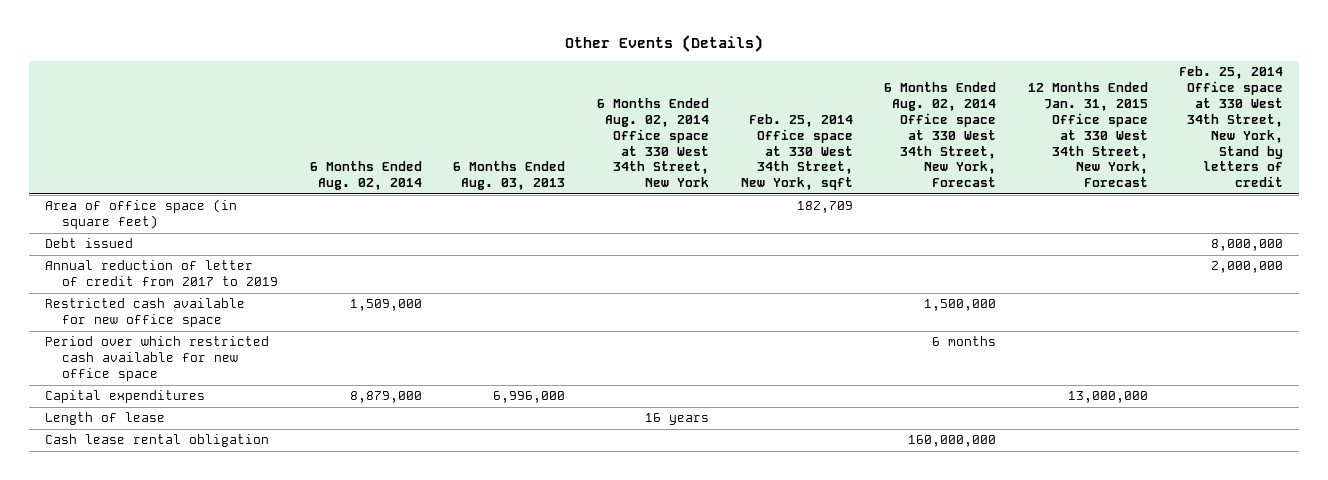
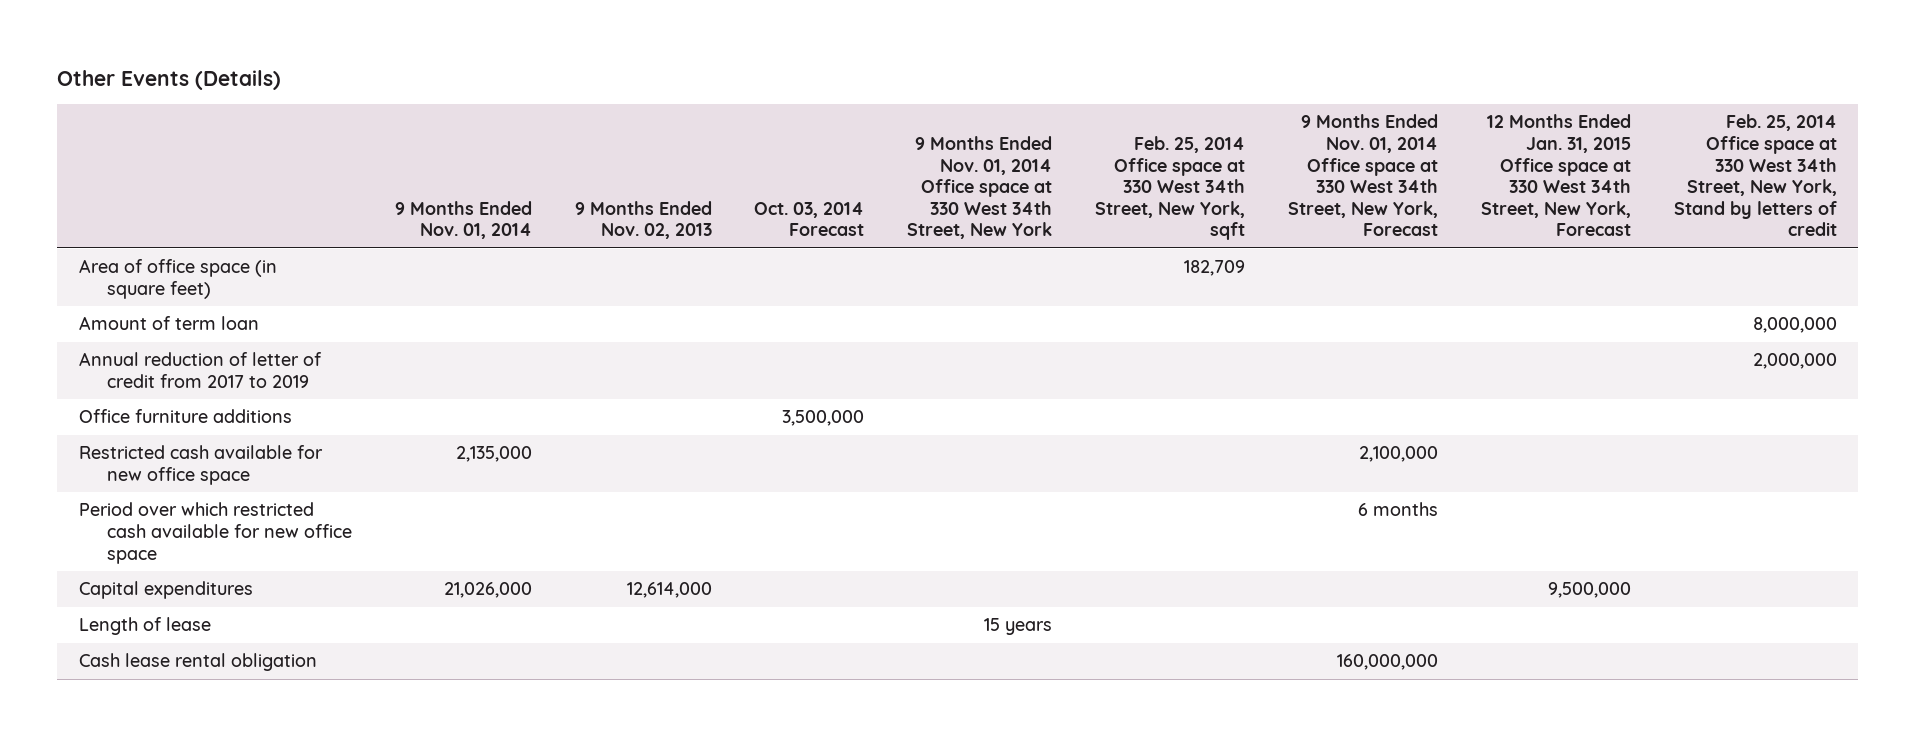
- | 6 Months Ended Aug. 02, 2014 | 6 Months Ended Aug. 03, 2013 | 6 Months Ended Aug. 02, 2014 Office space at 330 West 34th Street, New York | Feb. 25, 2014 Office space at 330 West 34th Street, New York, sqft | 6 Months Ended Aug. 02, 2014 Office space at 330 West 34th Street, New York, Forecast | 12 Months Ended Jan. 31, 2015 Office space at 330 West 34th Street, New York, Forecast | Feb. 25, 2014 Office space at 330 West 34th Street, New York, Stand by letters of credit
+ | 9 Months Ended Nov. 01, 2014 | 9 Months Ended Nov. 02, 2013 | Oct. 03, 2014 Forecast | 9 Months Ended Nov. 01, 2014 Office space at 330 West 34th Street, New York | Feb. 25, 2014 Office space at 330 West 34th Street, New York, sqft | 9 Months Ended Nov. 01, 2014 Office space at 330 West 34th Street, New York, Forecast | 12 Months Ended Jan. 31, 2015 Office space at 330 West 34th Street, New York, Forecast | Feb. 25, 2014 Office space at 330 West 34th Street, New York, Stand by letters of credit
- Debt issued | | | | | | | 8,000,000
+ Amount of term loan | | | | | | | | 8,000,000
+ Office furniture additions | | | 3,500,000 | | | | |
- Capital expenditures | 8,879,000 | 6,996,000 | | | | 13,000,000 |
+ Capital expenditures | 21,026,000 | 12,614,000 | | | | | 9,500,000 |

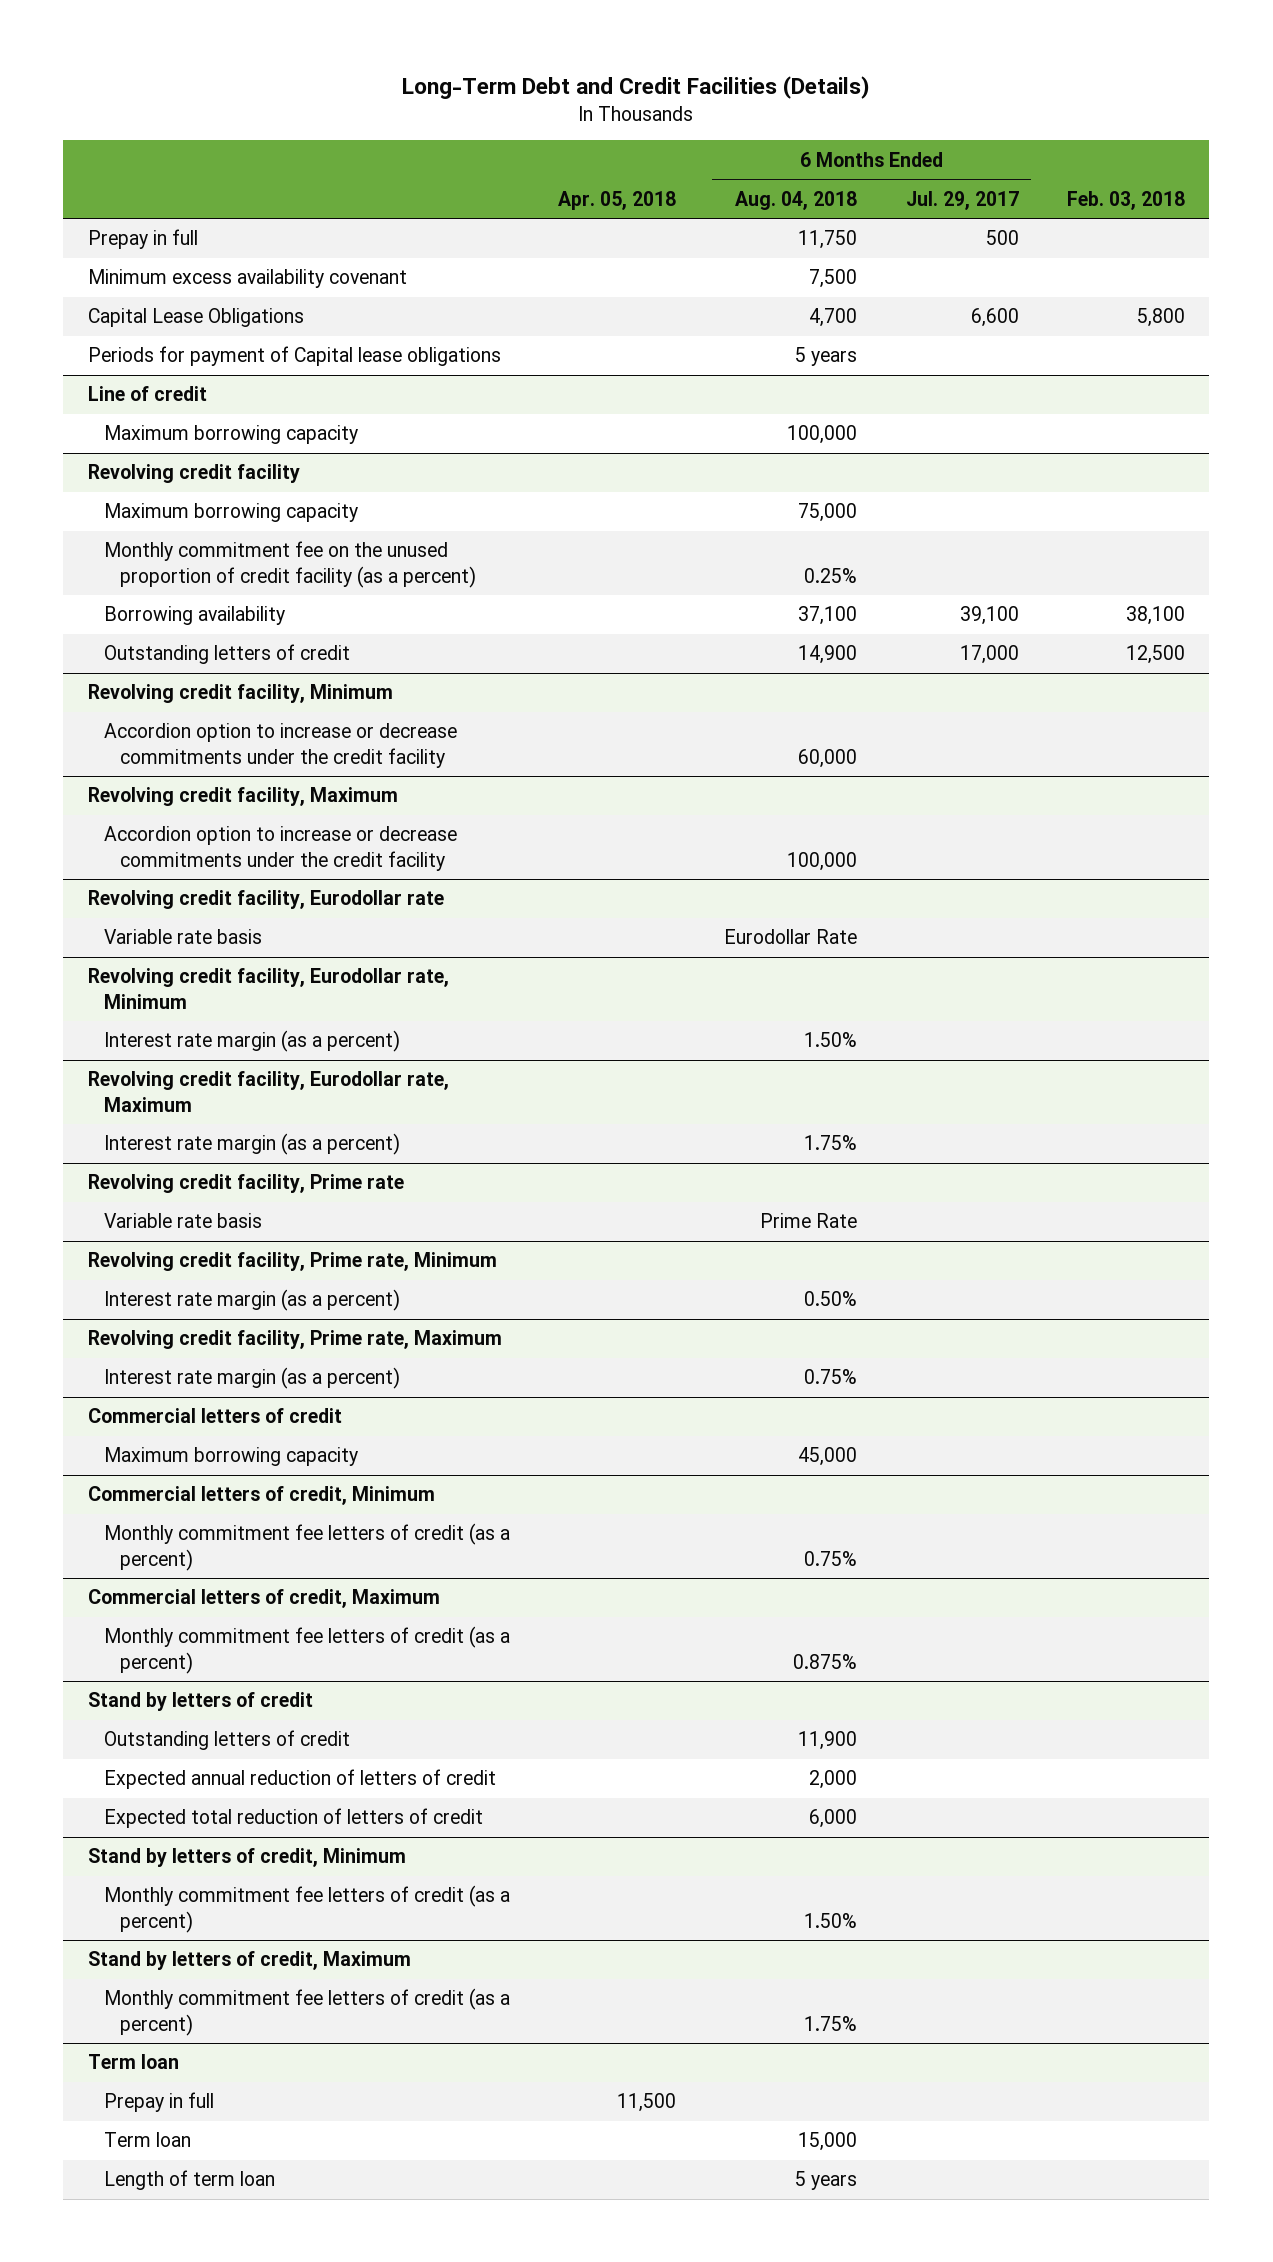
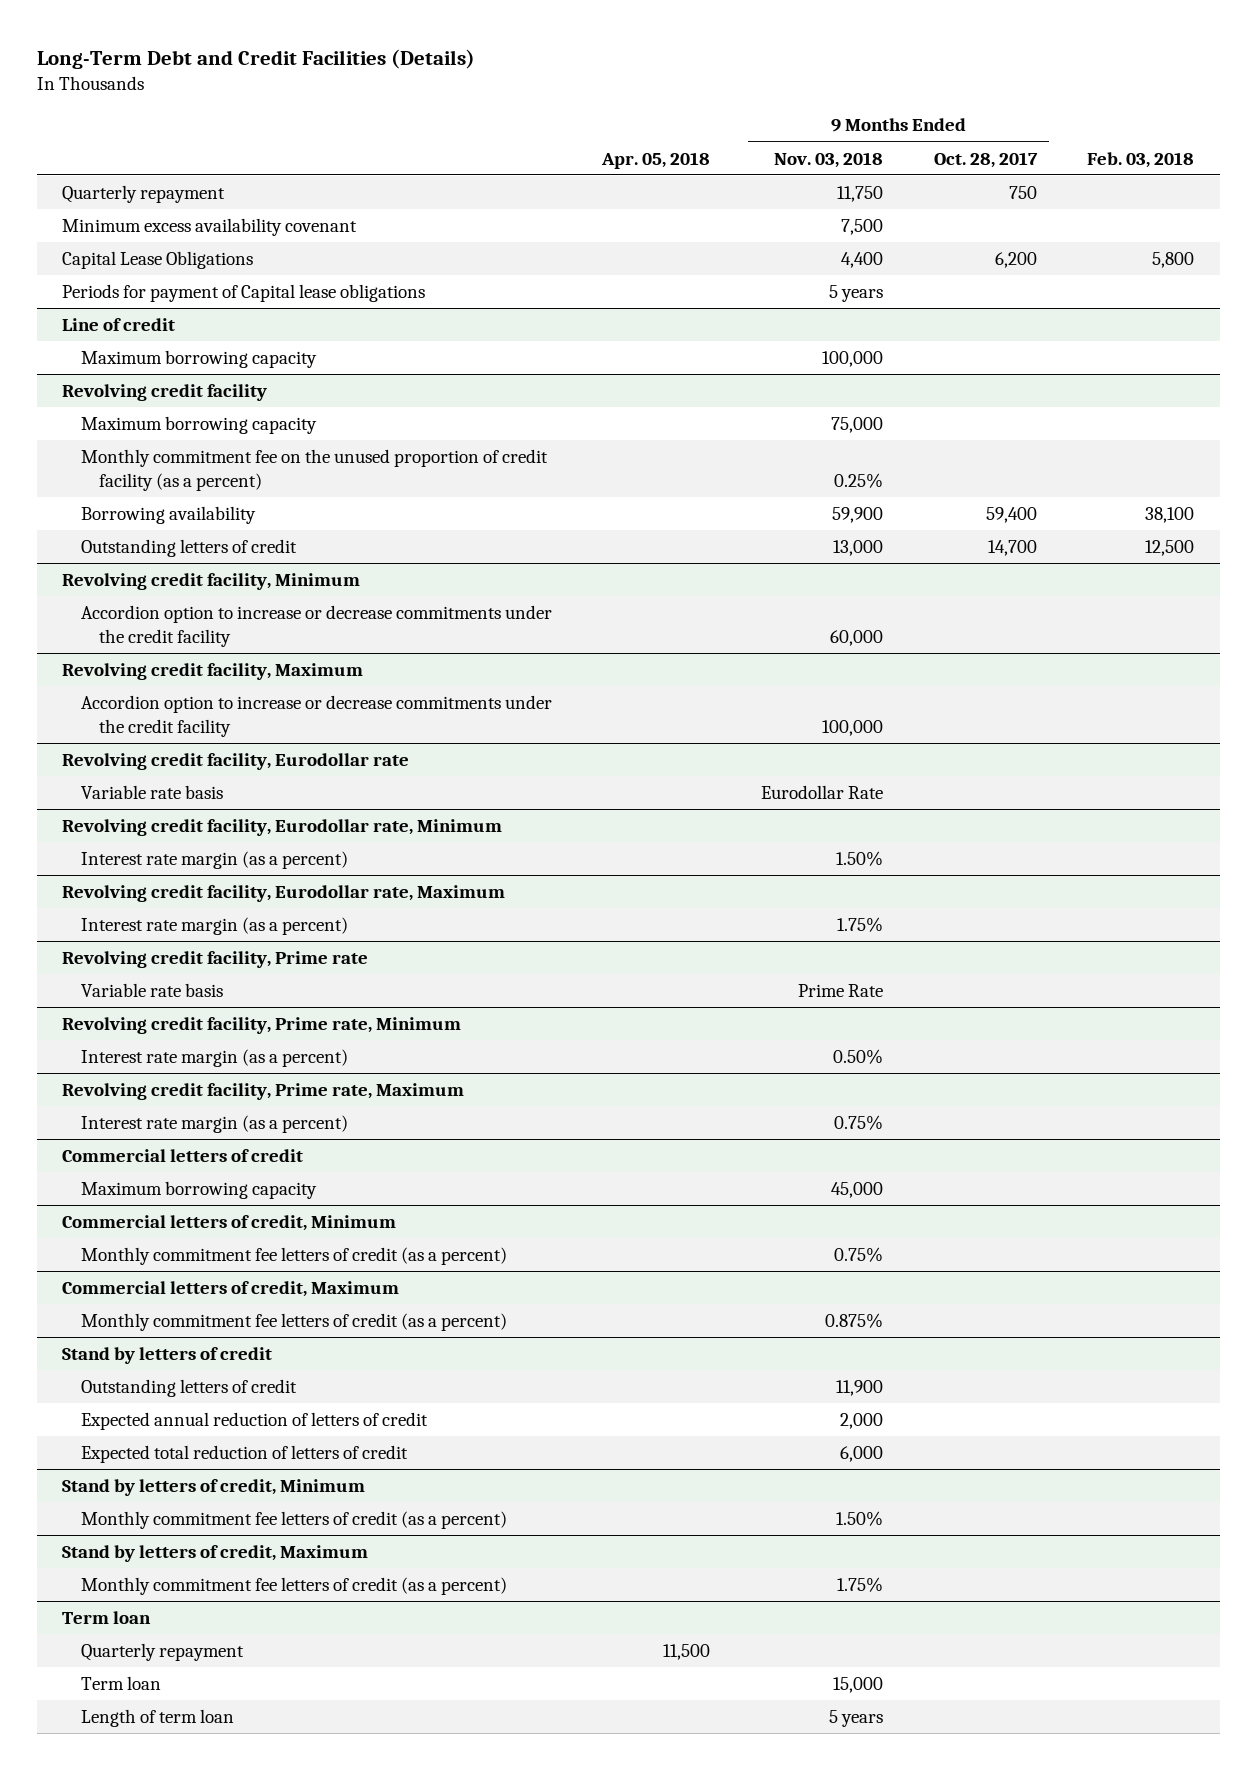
- | Apr. 05, 2018 | 6 Months Ended Aug. 04, 2018 | 6 Months Ended Jul. 29, 2017 | Feb. 03, 2018
+ | Apr. 05, 2018 | 9 Months Ended Nov. 03, 2018 | 9 Months Ended Oct. 28, 2017 | Feb. 03, 2018
- Prepay in full | | 11,750 | 500 |
+ Quarterly repayment | | 11,750 | 750 |
@ Term loan
- Prepay in full | 11,500 | | |
+ Quarterly repayment | 11,500 | | |

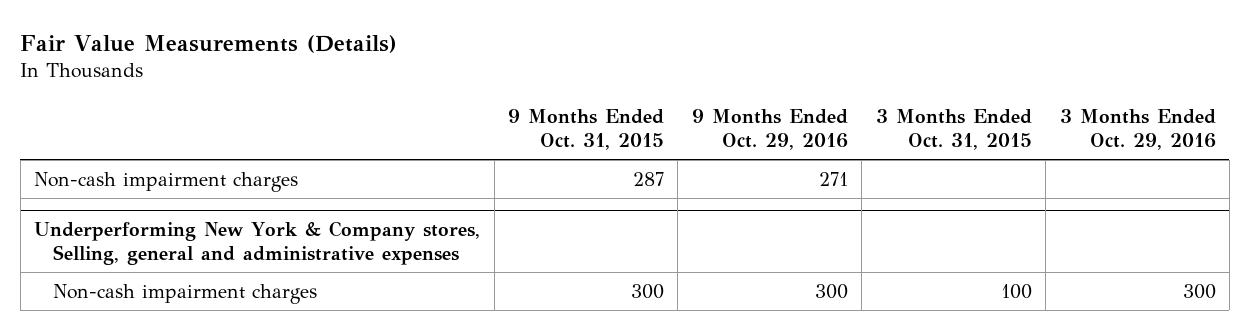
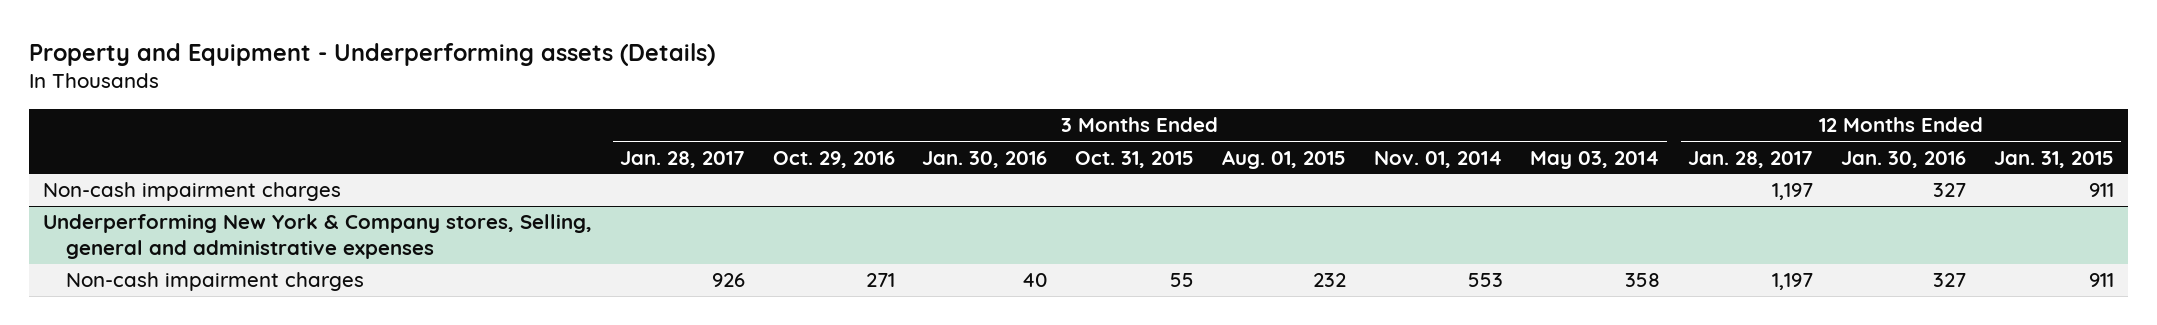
- Fair Value Measurements (Details)
+ Property and Equipment - Underperforming assets (Details)
- | 9 Months Ended Oct. 31, 2015 | 9 Months Ended Oct. 29, 2016 | 3 Months Ended Oct. 31, 2015 | 3 Months Ended Oct. 29, 2016
+ | 3 Months Ended Jan. 28, 2017 | 3 Months Ended Oct. 29, 2016 | 3 Months Ended Jan. 30, 2016 | 3 Months Ended Oct. 31, 2015 | 3 Months Ended Aug. 01, 2015 | 3 Months Ended Nov. 01, 2014 | 3 Months Ended May 03, 2014 | 12 Months Ended Jan. 28, 2017 | 12 Months Ended Jan. 30, 2016 | 12 Months Ended Jan. 31, 2015
@ Underperforming New York & Company stores, Selling, general and administrative expenses
- Non-cash impairment charges | 300 | 300 | 100 | 300
+ Non-cash impairment charges | 926 | 271 | 40 | 55 | 232 | 553 | 358 | 1,197 | 327 | 911

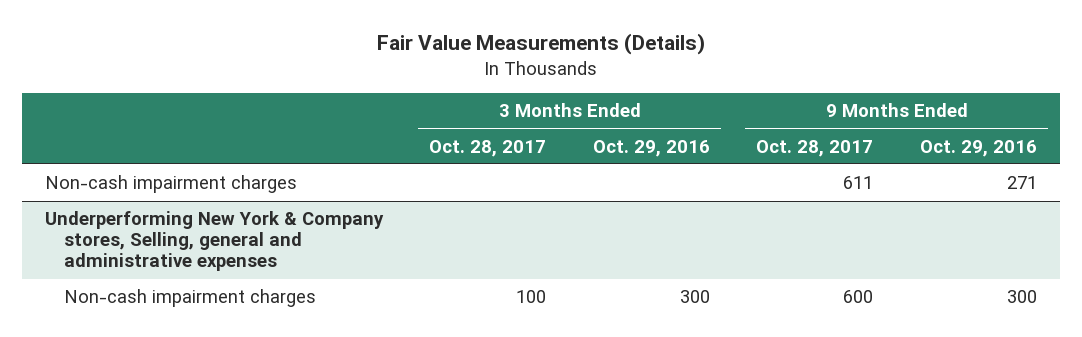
- Property and Equipment - Underperforming assets (Details)
+ Fair Value Measurements (Details)
- | 3 Months Ended Jan. 28, 2017 | 3 Months Ended Oct. 29, 2016 | 3 Months Ended Jan. 30, 2016 | 3 Months Ended Oct. 31, 2015 | 3 Months Ended Aug. 01, 2015 | 3 Months Ended Nov. 01, 2014 | 3 Months Ended May 03, 2014 | 12 Months Ended Jan. 28, 2017 | 12 Months Ended Jan. 30, 2016 | 12 Months Ended Jan. 31, 2015
+ | 3 Months Ended Oct. 28, 2017 | 3 Months Ended Oct. 29, 2016 | 9 Months Ended Oct. 28, 2017 | 9 Months Ended Oct. 29, 2016
@ Underperforming New York & Company stores, Selling, general and administrative expenses
- Non-cash impairment charges | 926 | 271 | 40 | 55 | 232 | 553 | 358 | 1,197 | 327 | 911
+ Non-cash impairment charges | 100 | 300 | 600 | 300

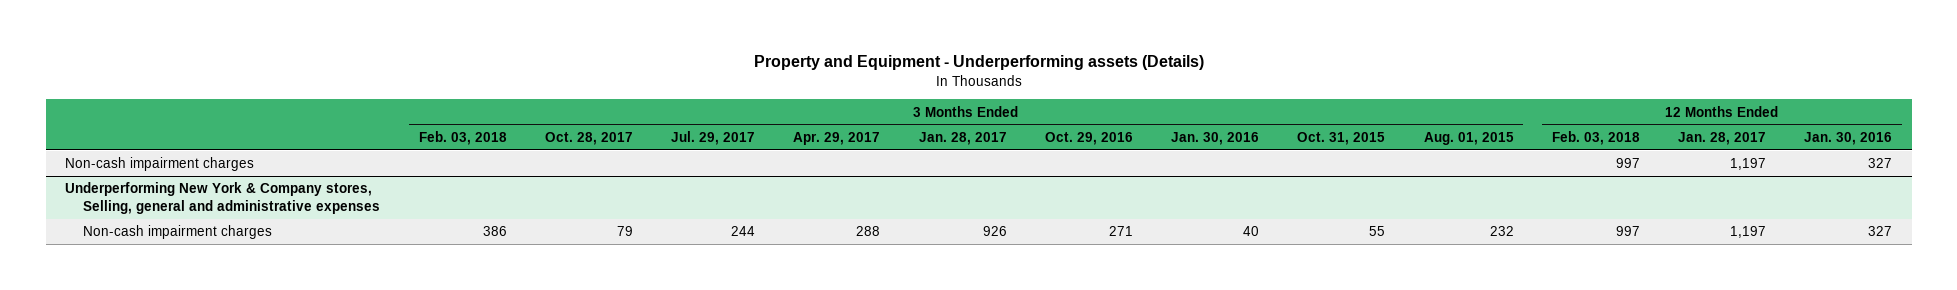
- Fair Value Measurements (Details)
+ Property and Equipment - Underperforming assets (Details)
- | 3 Months Ended Oct. 28, 2017 | 3 Months Ended Oct. 29, 2016 | 9 Months Ended Oct. 28, 2017 | 9 Months Ended Oct. 29, 2016
+ | 3 Months Ended Feb. 03, 2018 | 3 Months Ended Oct. 28, 2017 | 3 Months Ended Jul. 29, 2017 | 3 Months Ended Apr. 29, 2017 | 3 Months Ended Jan. 28, 2017 | 3 Months Ended Oct. 29, 2016 | 3 Months Ended Jan. 30, 2016 | 3 Months Ended Oct. 31, 2015 | 3 Months Ended Aug. 01, 2015 | 12 Months Ended Feb. 03, 2018 | 12 Months Ended Jan. 28, 2017 | 12 Months Ended Jan. 30, 2016
@ Underperforming New York & Company stores, Selling, general and administrative expenses
- Non-cash impairment charges | 100 | 300 | 600 | 300
+ Non-cash impairment charges | 386 | 79 | 244 | 288 | 926 | 271 | 40 | 55 | 232 | 997 | 1,197 | 327

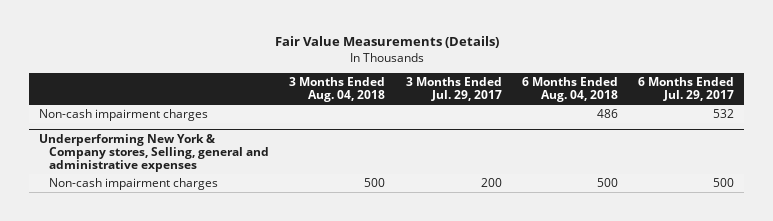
- Property and Equipment - Underperforming assets (Details)
+ Fair Value Measurements (Details)
- | 3 Months Ended Feb. 03, 2018 | 3 Months Ended Oct. 28, 2017 | 3 Months Ended Jul. 29, 2017 | 3 Months Ended Apr. 29, 2017 | 3 Months Ended Jan. 28, 2017 | 3 Months Ended Oct. 29, 2016 | 3 Months Ended Jan. 30, 2016 | 3 Months Ended Oct. 31, 2015 | 3 Months Ended Aug. 01, 2015 | 12 Months Ended Feb. 03, 2018 | 12 Months Ended Jan. 28, 2017 | 12 Months Ended Jan. 30, 2016
+ | 3 Months Ended Aug. 04, 2018 | 3 Months Ended Jul. 29, 2017 | 6 Months Ended Aug. 04, 2018 | 6 Months Ended Jul. 29, 2017
@ Underperforming New York & Company stores, Selling, general and administrative expenses
- Non-cash impairment charges | 386 | 79 | 244 | 288 | 926 | 271 | 40 | 55 | 232 | 997 | 1,197 | 327
+ Non-cash impairment charges | 500 | 200 | 500 | 500

